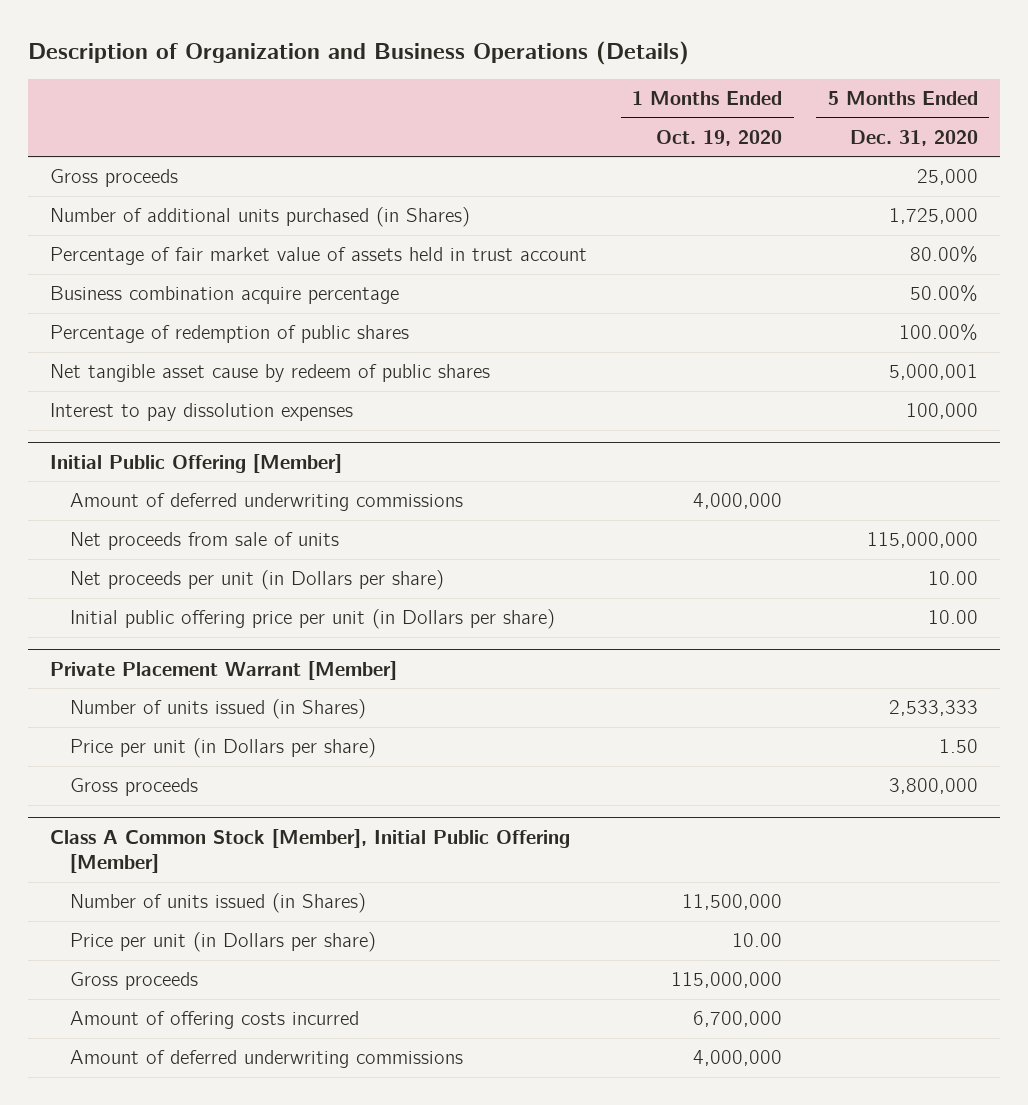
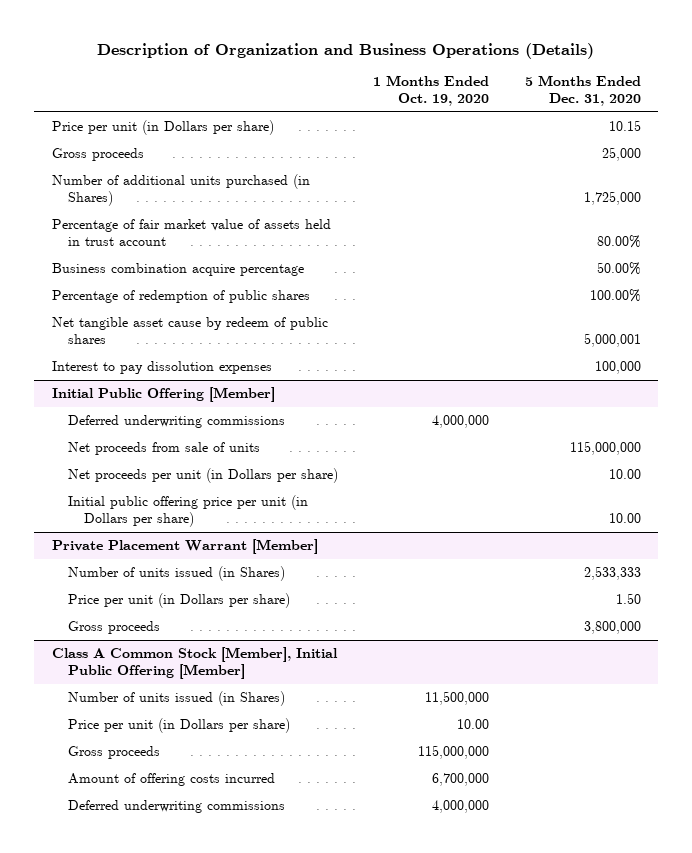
+ Price per unit (in Dollars per share) | | 10.15
@ Initial Public Offering [Member]
- Amount of deferred underwriting commissions | 4,000,000 |
+ Deferred underwriting commissions | 4,000,000 |
@ Class A Common Stock [Member], Initial Public Offering [Member]
- Amount of deferred underwriting commissions | 4,000,000 |
+ Deferred underwriting commissions | 4,000,000 |

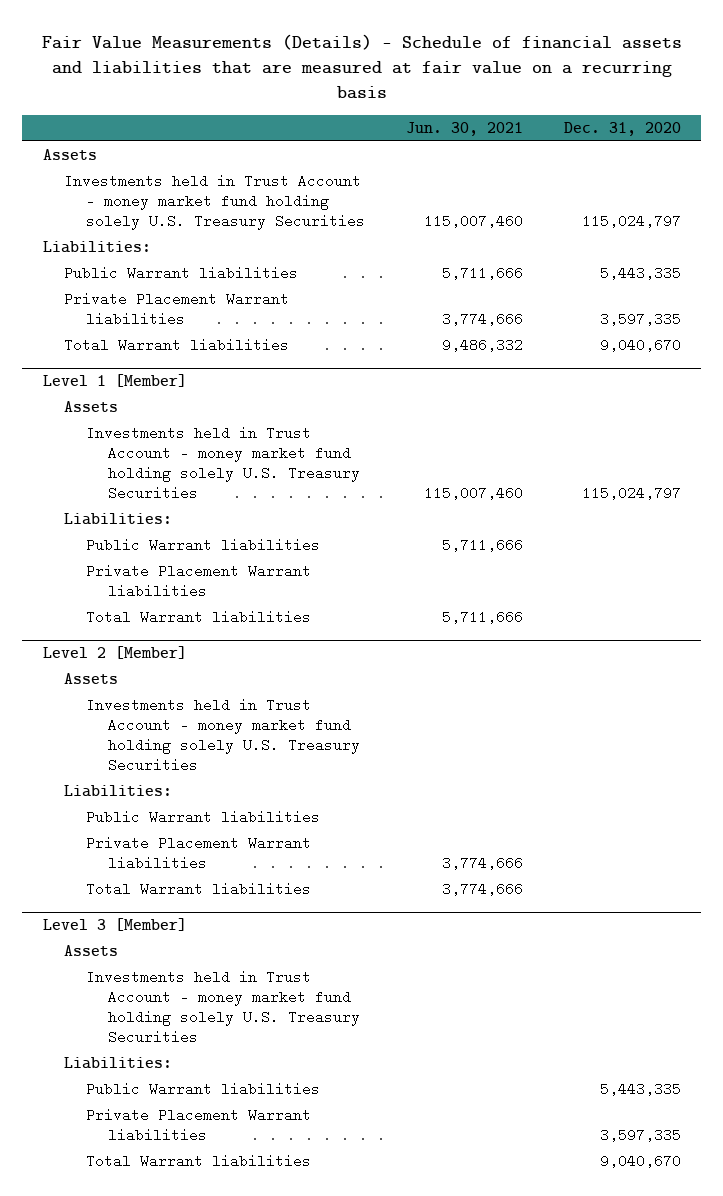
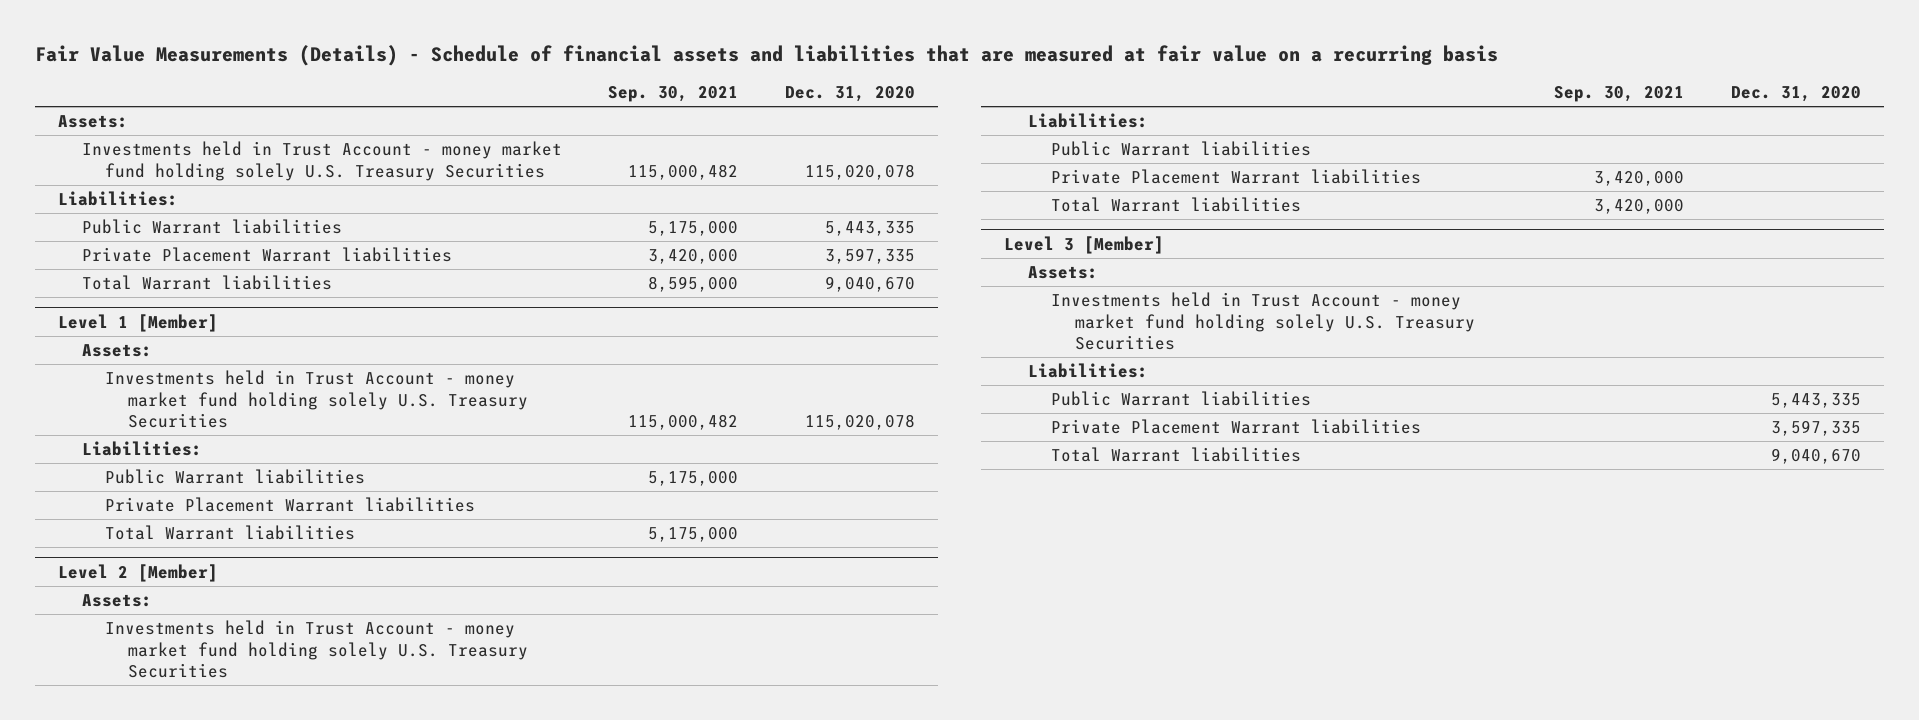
- | Jun. 30, 2021 | Dec. 31, 2020
+ | Sep. 30, 2021 | Dec. 31, 2020
- Assets
- Investments held in Trust Account - money market fund holding solely U.S. Treasury Securities | 115,007,460 | 115,024,797
+ Assets:
+ Investments held in Trust Account - money market fund holding solely U.S. Treasury Securities | 115,000,482 | 115,020,078
@ Level 1 [Member]
- Assets
- Investments held in Trust Account - money market fund holding solely U.S. Treasury Securities | 115,007,460 | 115,024,797
+ Assets:
+ Investments held in Trust Account - money market fund holding solely U.S. Treasury Securities | 115,000,482 | 115,020,078
@ Level 2 [Member]
- Assets
+ Assets:
@ Level 3 [Member]
- Assets
+ Assets:

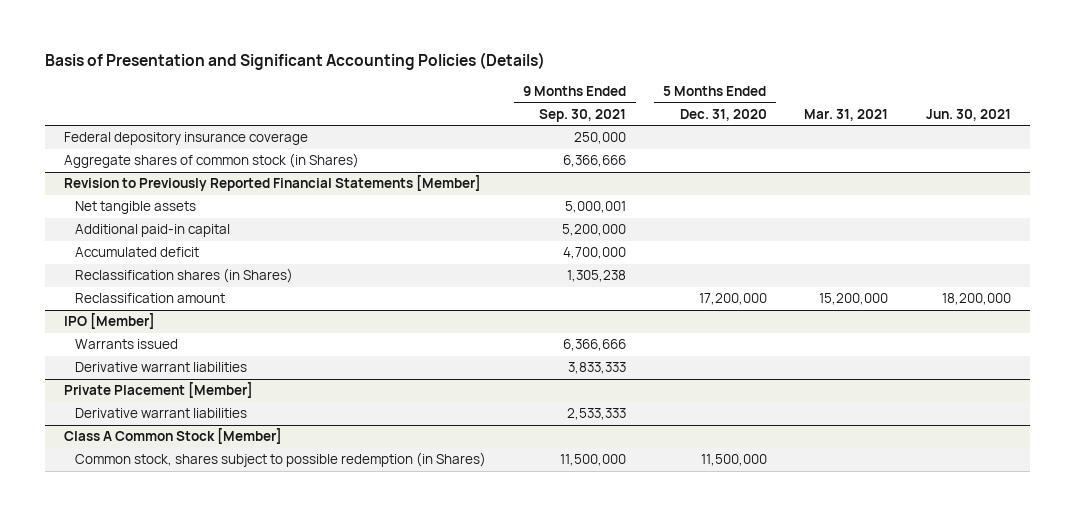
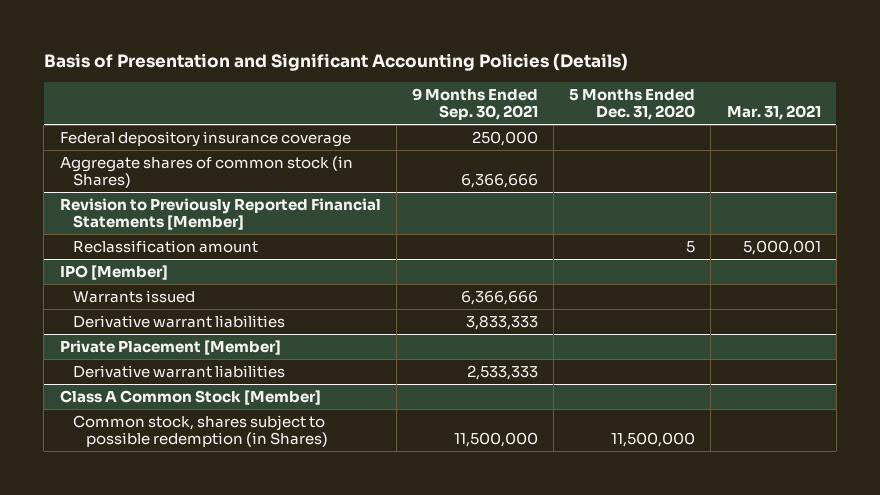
- | 9 Months Ended Sep. 30, 2021 | 5 Months Ended Dec. 31, 2020 | Mar. 31, 2021 | Jun. 30, 2021
+ | 9 Months Ended Sep. 30, 2021 | 5 Months Ended Dec. 31, 2020 | Mar. 31, 2021
@ Revision to Previously Reported Financial Statements [Member]
- Net tangible assets | 5,000,001 | | |
- Additional paid-in capital | 5,200,000 | | |
- Accumulated deficit | 4,700,000 | | |
- Reclassification shares (in Shares) | 1,305,238 | | |
- Reclassification amount | | 17,200,000 | 15,200,000 | 18,200,000
+ Reclassification amount | | 5 | 5,000,001

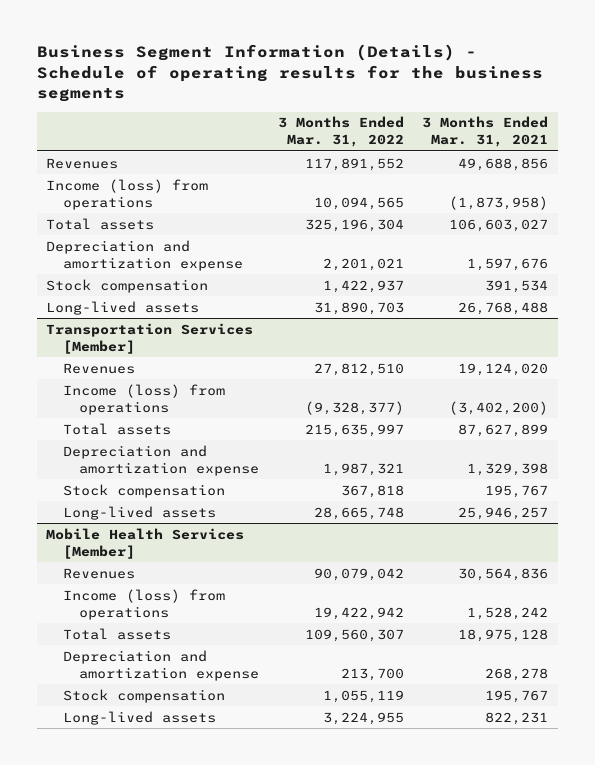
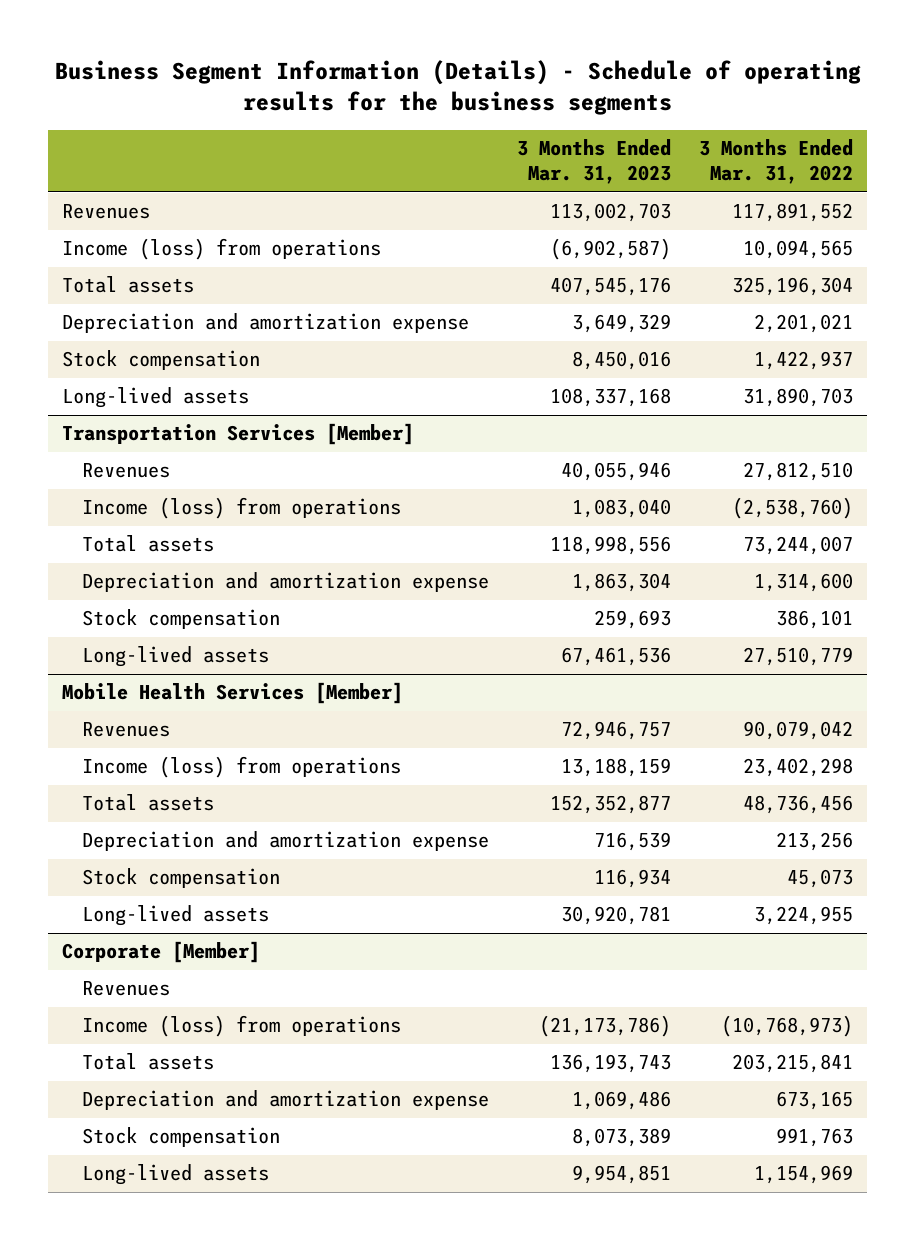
- | 3 Months Ended Mar. 31, 2022 | 3 Months Ended Mar. 31, 2021
+ | 3 Months Ended Mar. 31, 2023 | 3 Months Ended Mar. 31, 2022
@ Transportation Services [Member]
- Income (loss) from operations | (9,328,377) | (3,402,200)
- Total assets | 215,635,997 | 87,627,899
- Depreciation and amortization expense | 1,987,321 | 1,329,398
- Stock compensation | 367,818 | 195,767
- Long-lived assets | 28,665,748 | 25,946,257
+ Income (loss) from operations | 1,083,040 | (2,538,760)
+ Total assets | 118,998,556 | 73,244,007
+ Depreciation and amortization expense | 1,863,304 | 1,314,600
+ Stock compensation | 259,693 | 386,101
+ Long-lived assets | 67,461,536 | 27,510,779
@ Mobile Health Services [Member]
- Income (loss) from operations | 19,422,942 | 1,528,242
- Total assets | 109,560,307 | 18,975,128
- Depreciation and amortization expense | 213,700 | 268,278
- Stock compensation | 1,055,119 | 195,767
+ Income (loss) from operations | 13,188,159 | 23,402,298
+ Total assets | 152,352,877 | 48,736,456
+ Depreciation and amortization expense | 716,539 | 213,256
+ Stock compensation | 116,934 | 45,073
+ Corporate [Member]
+ Revenues
+ Income (loss) from operations | (21,173,786) | (10,768,973)
+ Total assets | 136,193,743 | 203,215,841
+ Depreciation and amortization expense | 1,069,486 | 673,165
+ Stock compensation | 8,073,389 | 991,763
+ Long-lived assets | 9,954,851 | 1,154,969

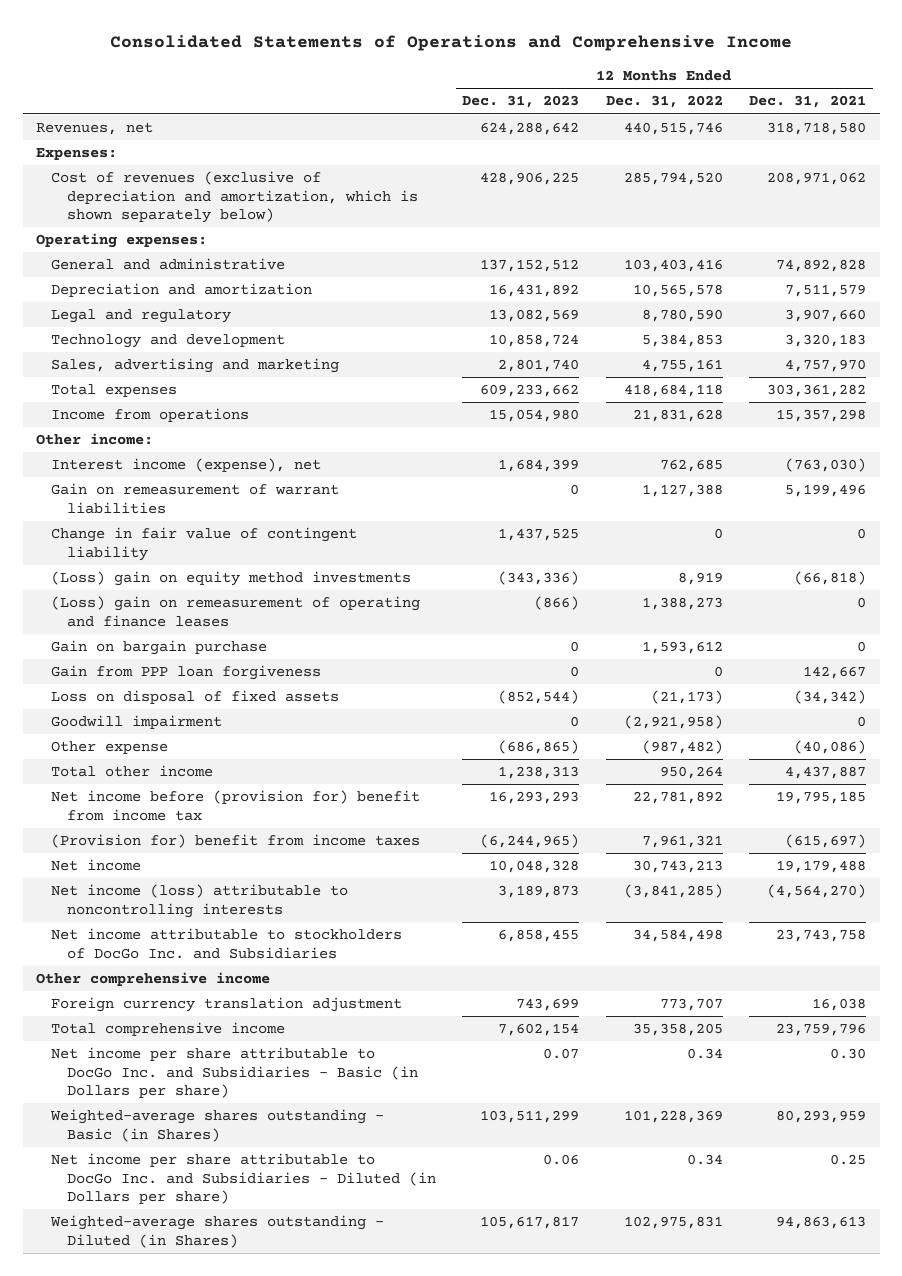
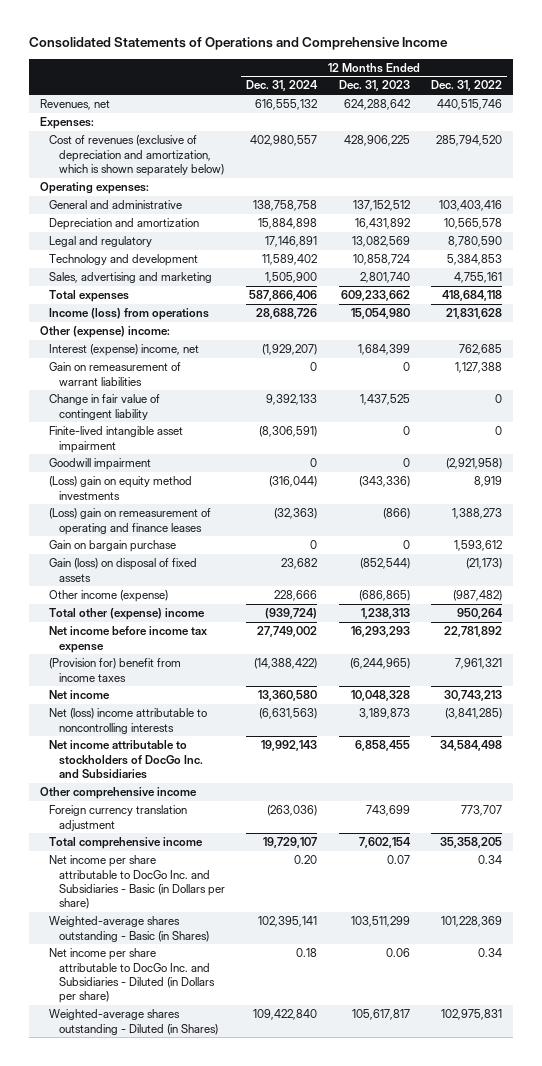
- | 12 Months Ended Dec. 31, 2023 | 12 Months Ended Dec. 31, 2022 | 12 Months Ended Dec. 31, 2021
+ | 12 Months Ended Dec. 31, 2024 | 12 Months Ended Dec. 31, 2023 | 12 Months Ended Dec. 31, 2022
- Income from operations | 15,054,980 | 21,831,628 | 15,357,298
- Other income:
- Interest income (expense), net | 1,684,399 | 762,685 | (763,030)
+ Income (loss) from operations | 28,688,726 | 15,054,980 | 21,831,628
+ Other (expense) income:
+ Interest (expense) income, net | (1,929,207) | 1,684,399 | 762,685
+ Finite-lived intangible asset impairment | (8,306,591) | 0 | 0
moved up: Goodwill impairment | 0 | 0 | (2,921,958)
- Gain from PPP loan forgiveness | 0 | 0 | 142,667
- Loss on disposal of fixed assets | (852,544) | (21,173) | (34,342)
- Other expense | (686,865) | (987,482) | (40,086)
- Total other income | 1,238,313 | 950,264 | 4,437,887
- Net income before (provision for) benefit from income tax | 16,293,293 | 22,781,892 | 19,795,185
+ Gain (loss) on disposal of fixed assets | 23,682 | (852,544) | (21,173)
+ Other income (expense) | 228,666 | (686,865) | (987,482)
+ Total other (expense) income | (939,724) | 1,238,313 | 950,264
+ Net income before income tax expense | 27,749,002 | 16,293,293 | 22,781,892
- Net income (loss) attributable to noncontrolling interests | 3,189,873 | (3,841,285) | (4,564,270)
+ Net (loss) income attributable to noncontrolling interests | (6,631,563) | 3,189,873 | (3,841,285)

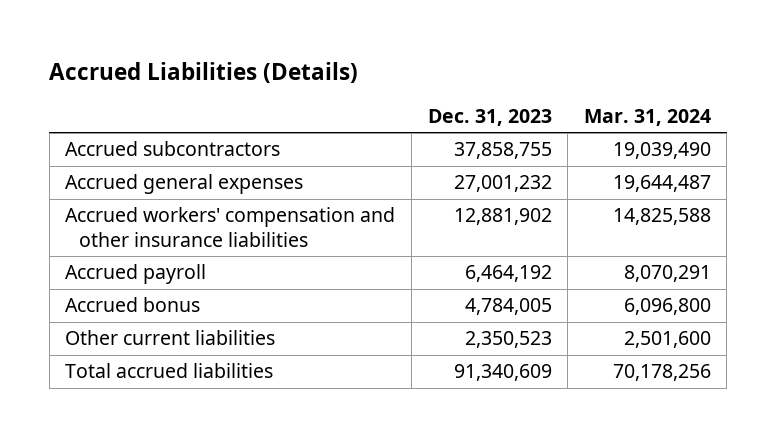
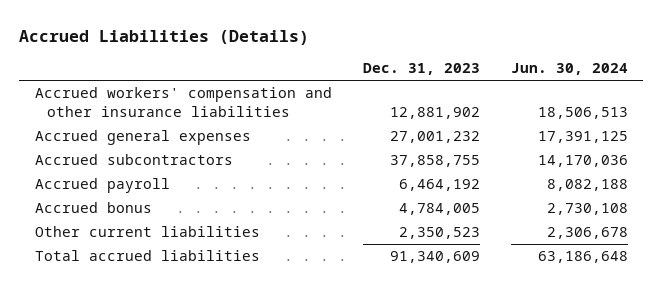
- | Dec. 31, 2023 | Mar. 31, 2024
+ | Dec. 31, 2023 | Jun. 30, 2024
moved down: Accrued general expenses | 27,001,232 | 17,391,125
moved down: Accrued subcontractors | 37,858,755 | 14,170,036

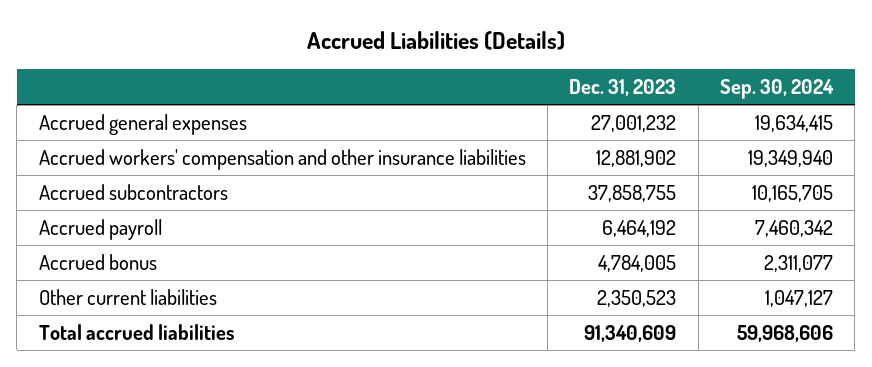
- | Dec. 31, 2023 | Jun. 30, 2024
+ | Dec. 31, 2023 | Sep. 30, 2024
moved down: Accrued workers' compensation and other insurance liabilities | 12,881,902 | 19,349,940

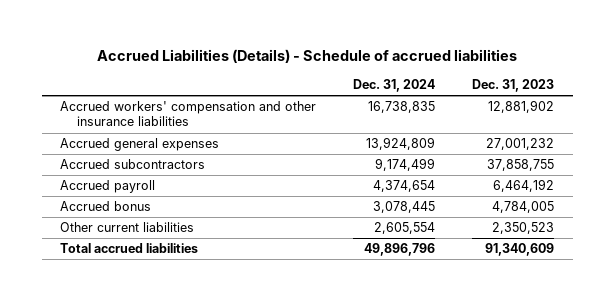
- Accrued Liabilities (Details)
+ Accrued Liabilities (Details) - Schedule of accrued liabilities
- | Dec. 31, 2023 | Sep. 30, 2024
+ | Dec. 31, 2024 | Dec. 31, 2023
moved down: Accrued general expenses | 13,924,809 | 27,001,232

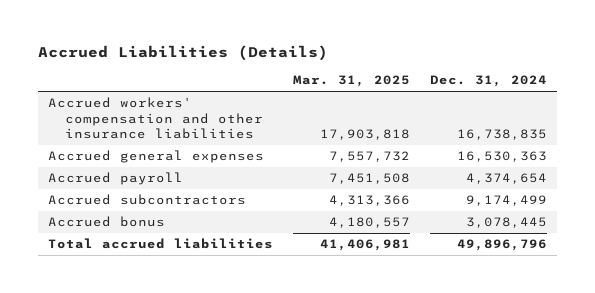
- Accrued Liabilities (Details) - Schedule of accrued liabilities
+ Accrued Liabilities (Details)
- | Dec. 31, 2024 | Dec. 31, 2023
+ | Mar. 31, 2025 | Dec. 31, 2024
- Accrued general expenses | 13,924,809 | 27,001,232
+ Accrued general expenses | 7,557,732 | 16,530,363
moved down: Accrued subcontractors | 4,313,366 | 9,174,499
- Other current liabilities | 2,605,554 | 2,350,523

